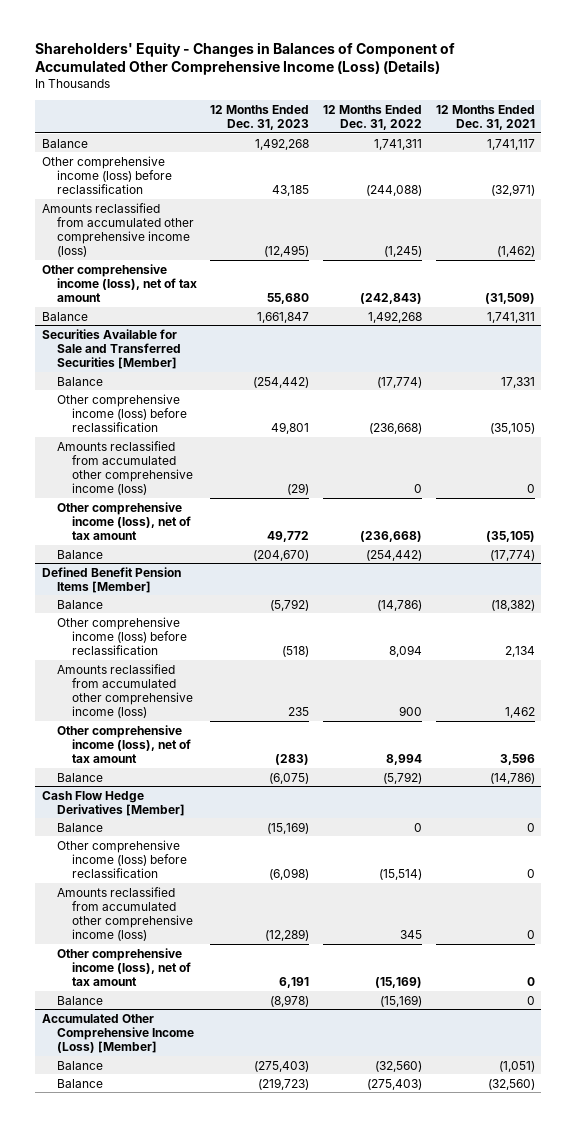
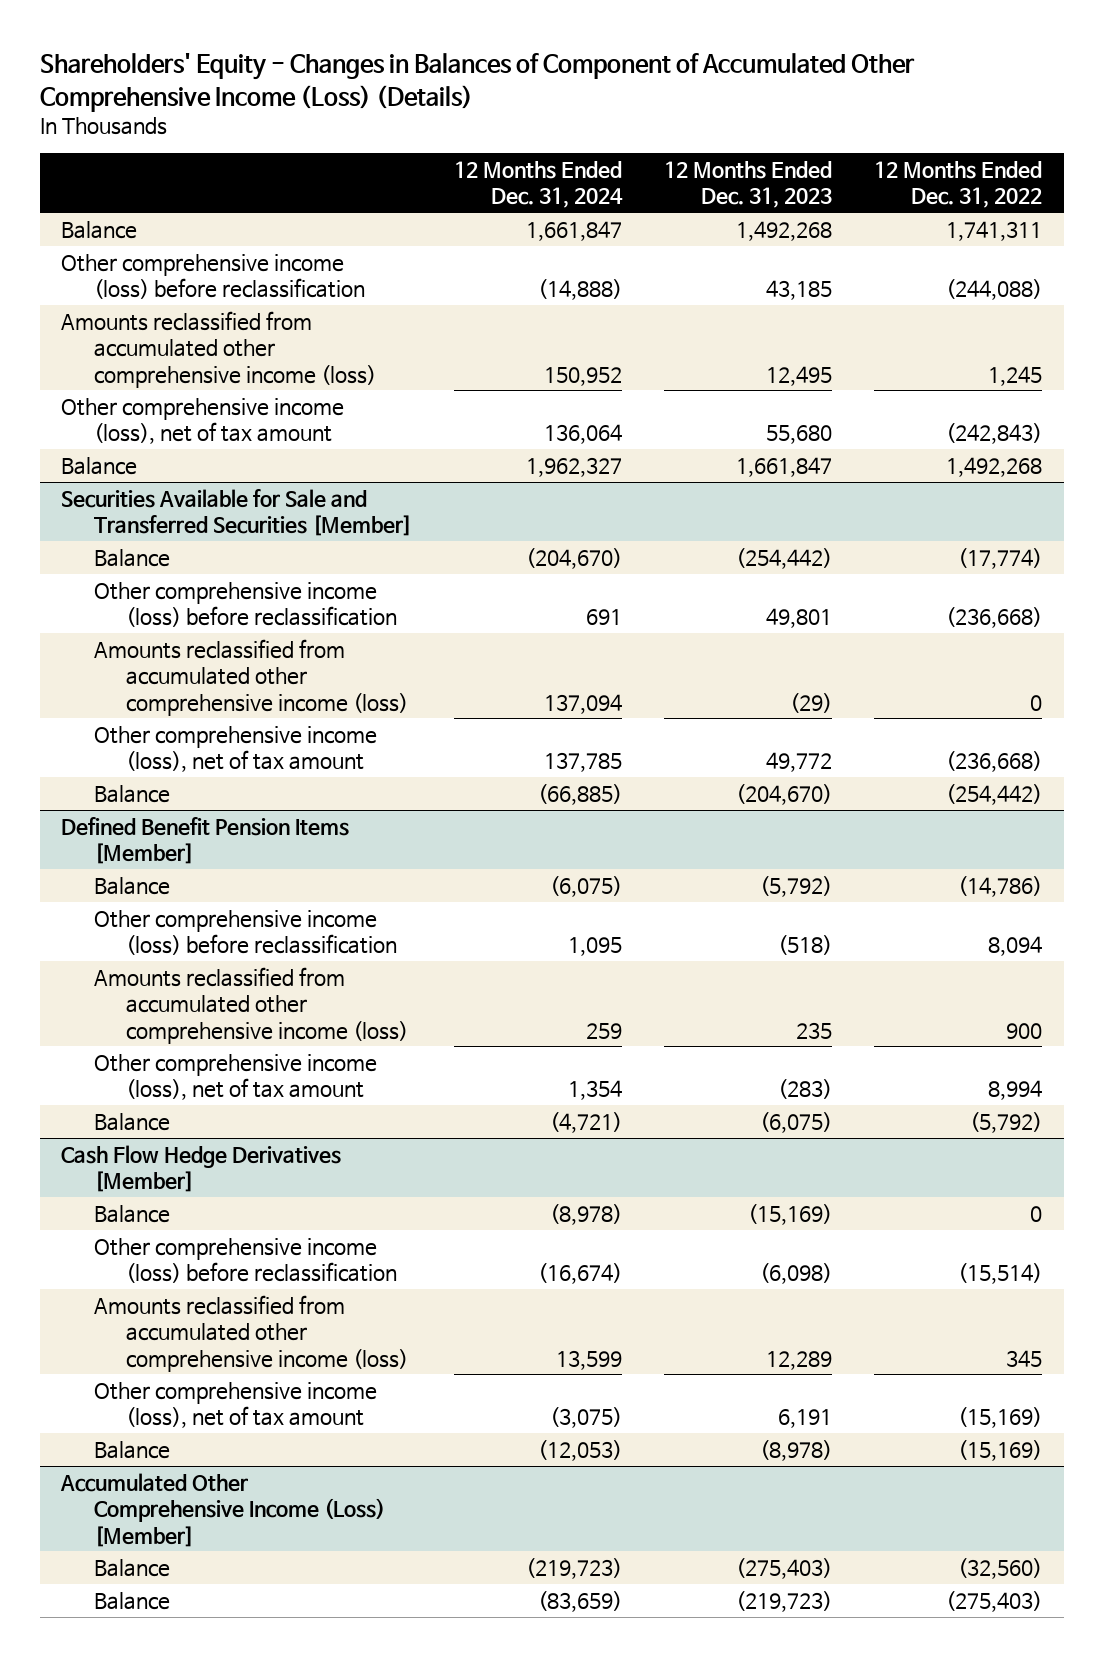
- | 12 Months Ended Dec. 31, 2023 | 12 Months Ended Dec. 31, 2022 | 12 Months Ended Dec. 31, 2021
+ | 12 Months Ended Dec. 31, 2024 | 12 Months Ended Dec. 31, 2023 | 12 Months Ended Dec. 31, 2022
- Amounts reclassified from accumulated other comprehensive income (loss) | (12,495) | (1,245) | (1,462)
+ Amounts reclassified from accumulated other comprehensive income (loss) | 150,952 | 12,495 | 1,245
@ Cash Flow Hedge Derivatives [Member]
- Amounts reclassified from accumulated other comprehensive income (loss) | (12,289) | 345 | 0
+ Amounts reclassified from accumulated other comprehensive income (loss) | 13,599 | 12,289 | 345

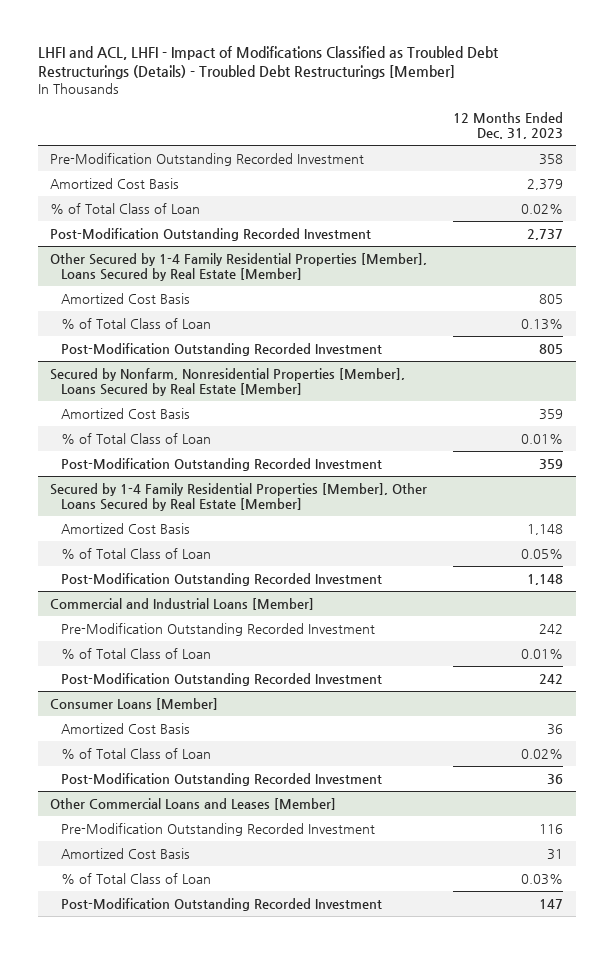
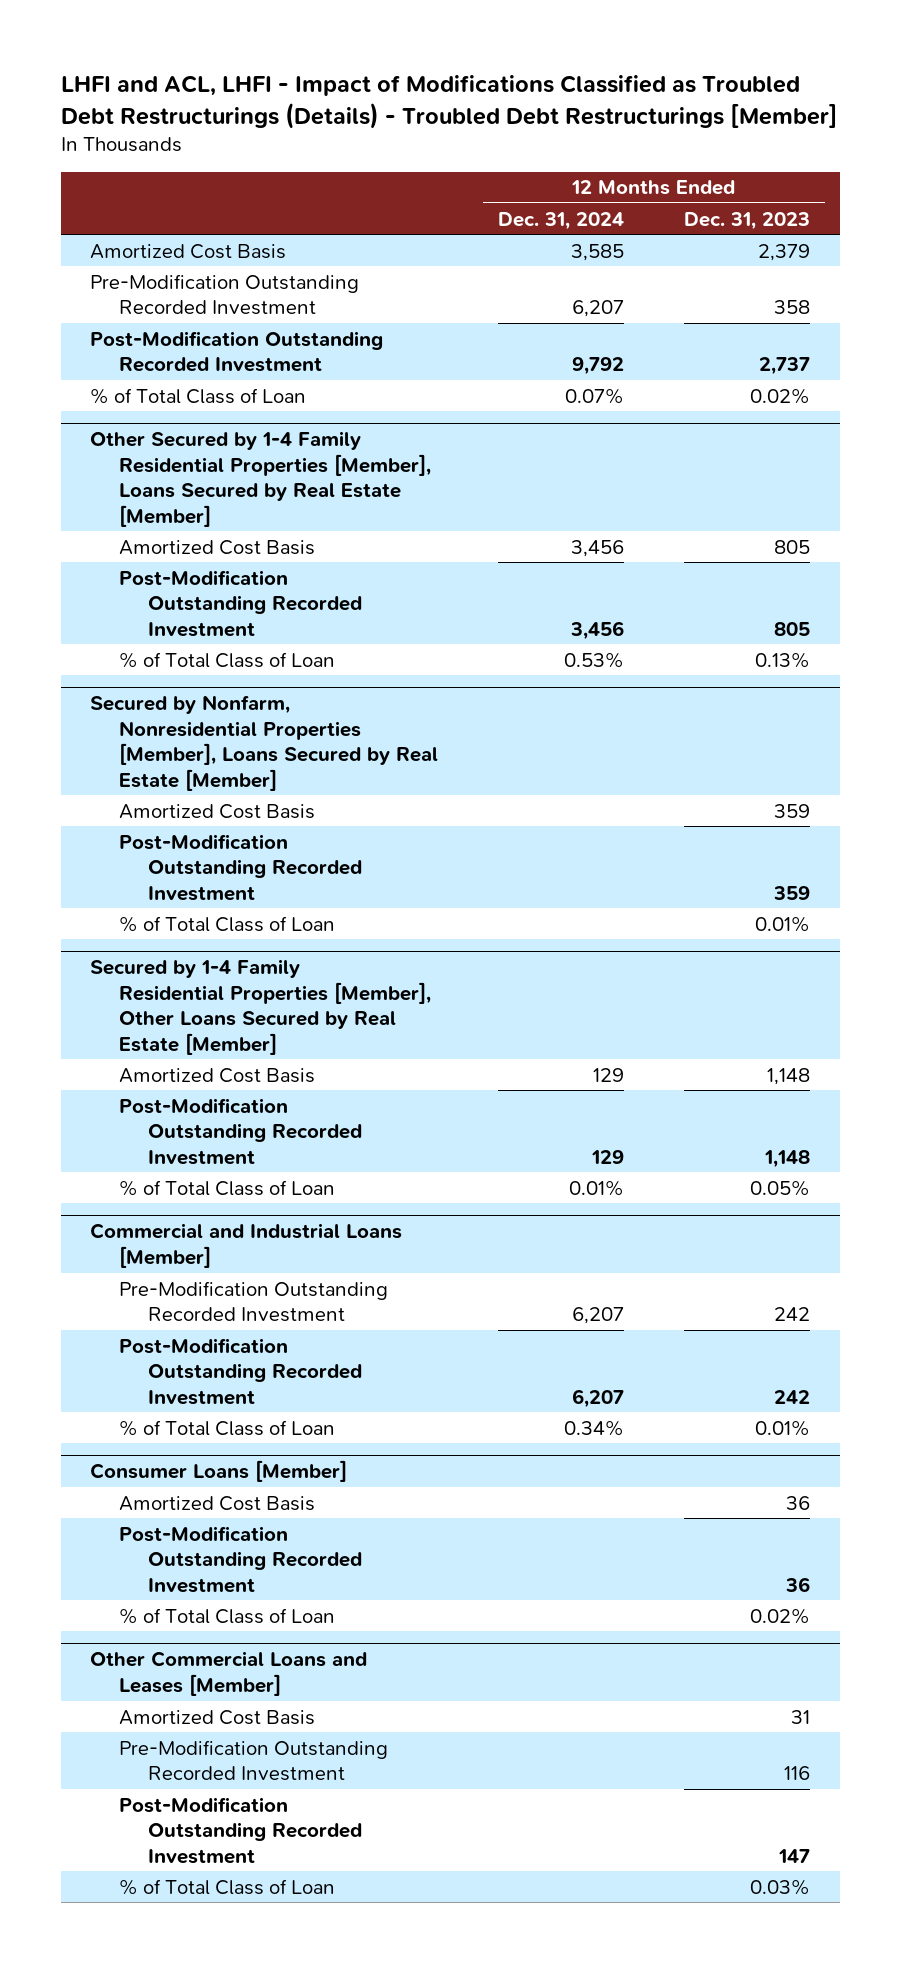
- | 12 Months Ended Dec. 31, 2023
+ | 12 Months Ended Dec. 31, 2024 | 12 Months Ended Dec. 31, 2023
moved down: Pre-Modification Outstanding Recorded Investment | 6,207 | 358
moved down: % of Total Class of Loan | 0.07% | 0.02%
@ Other Secured by 1-4 Family Residential Properties [Member], Loans Secured by Real Estate [Member]
moved down: % of Total Class of Loan | 0.53% | 0.13%
@ Secured by Nonfarm, Nonresidential Properties [Member], Loans Secured by Real Estate [Member]
moved down: % of Total Class of Loan | | 0.01%
@ Secured by 1-4 Family Residential Properties [Member], Other Loans Secured by Real Estate [Member]
moved down: % of Total Class of Loan | 0.01% | 0.05%
@ Commercial and Industrial Loans [Member]
moved down: % of Total Class of Loan | 0.34% | 0.01%
@ Consumer Loans [Member]
moved down: % of Total Class of Loan | | 0.02%
@ Other Commercial Loans and Leases [Member]
moved down: Pre-Modification Outstanding Recorded Investment | | 116
moved down: % of Total Class of Loan | | 0.03%

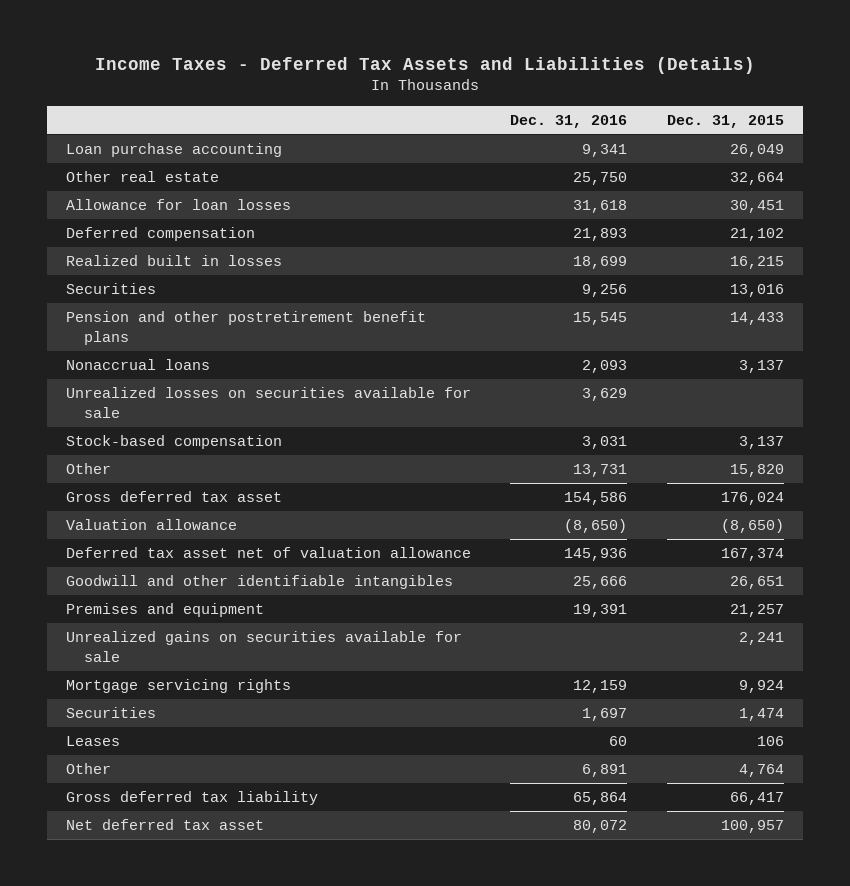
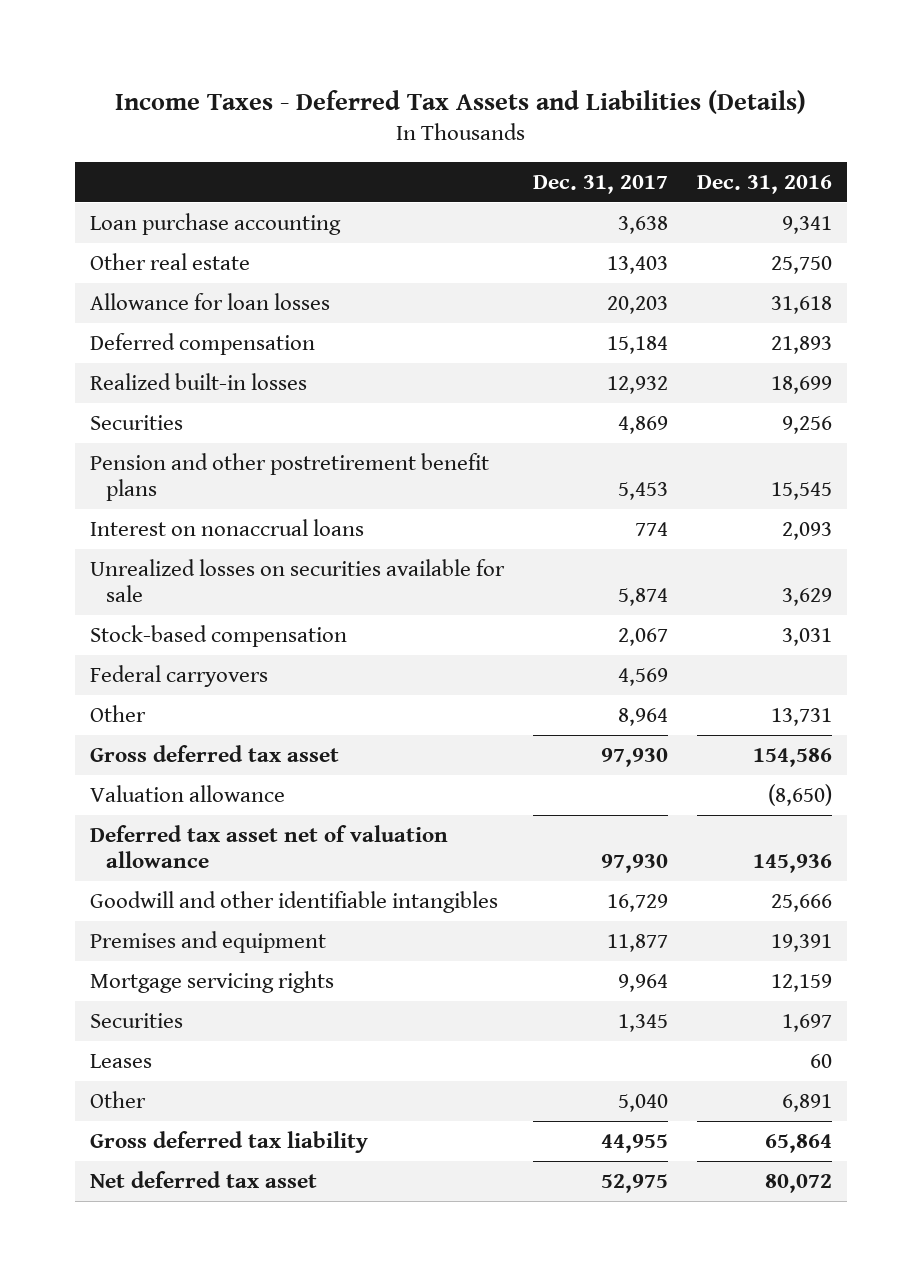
- | Dec. 31, 2016 | Dec. 31, 2015
+ | Dec. 31, 2017 | Dec. 31, 2016
- Realized built in losses | 18,699 | 16,215
+ Realized built-in losses | 12,932 | 18,699
- Nonaccrual loans | 2,093 | 3,137
+ Interest on nonaccrual loans | 774 | 2,093
+ Federal carryovers | 4,569 |
- Unrealized gains on securities available for sale | | 2,241

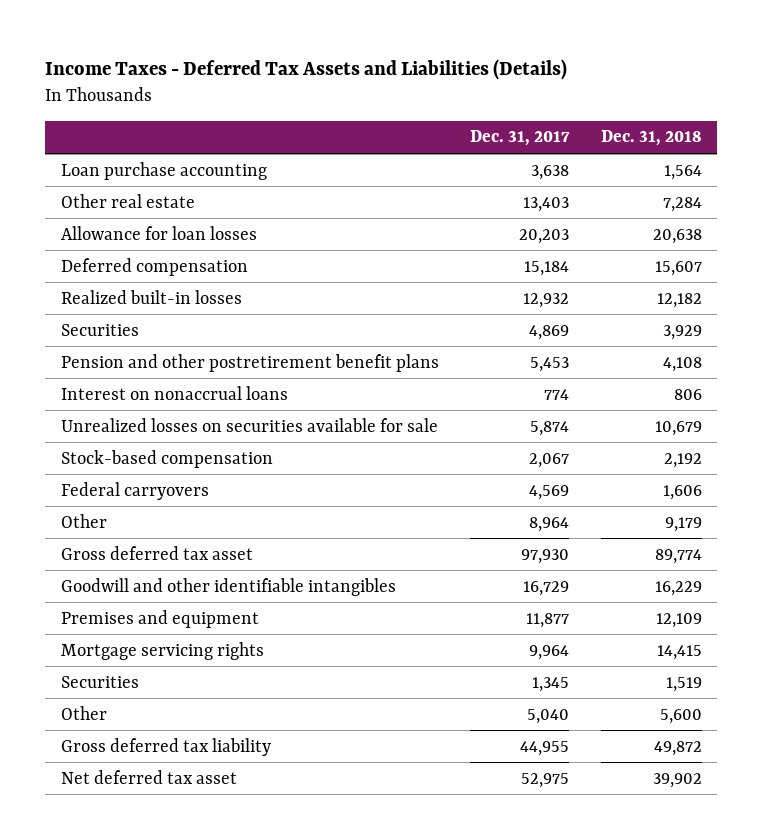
- | Dec. 31, 2017 | Dec. 31, 2016
+ | Dec. 31, 2017 | Dec. 31, 2018
- Valuation allowance | | (8,650)
- Deferred tax asset net of valuation allowance | 97,930 | 145,936
- Leases | | 60

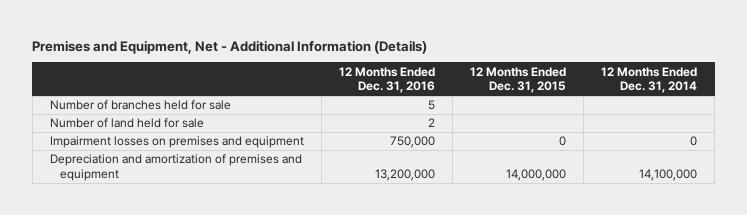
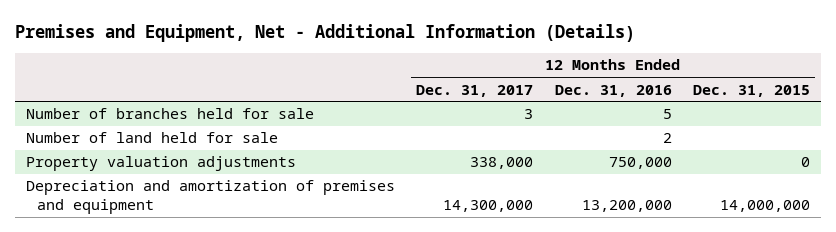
- | 12 Months Ended Dec. 31, 2016 | 12 Months Ended Dec. 31, 2015 | 12 Months Ended Dec. 31, 2014
+ | 12 Months Ended Dec. 31, 2017 | 12 Months Ended Dec. 31, 2016 | 12 Months Ended Dec. 31, 2015
- Impairment losses on premises and equipment | 750,000 | 0 | 0
+ Property valuation adjustments | 338,000 | 750,000 | 0

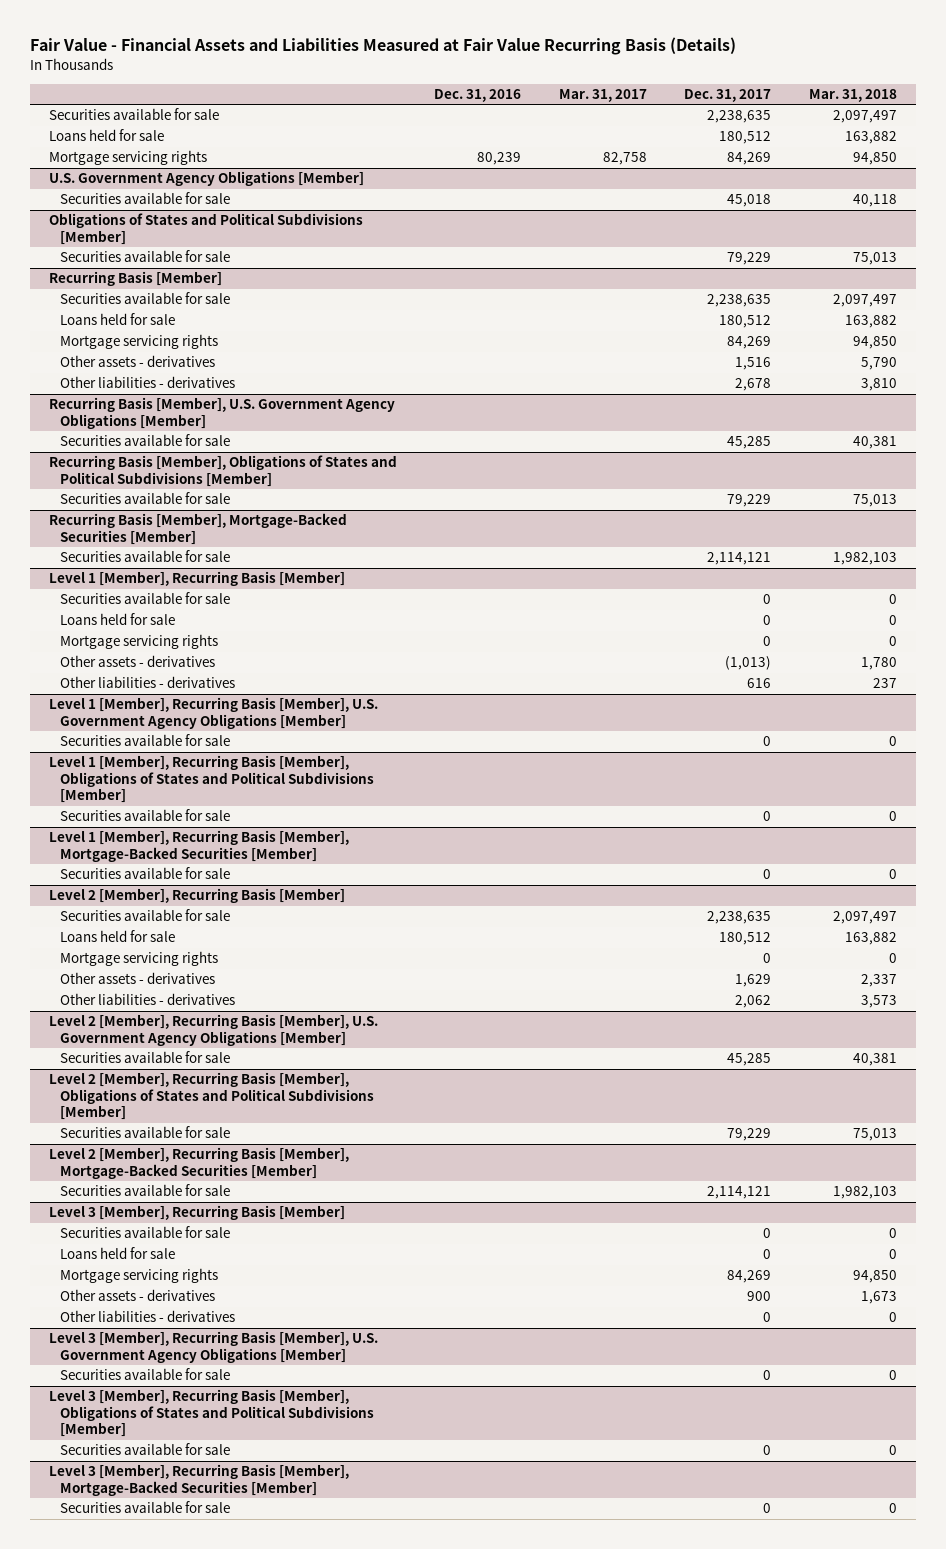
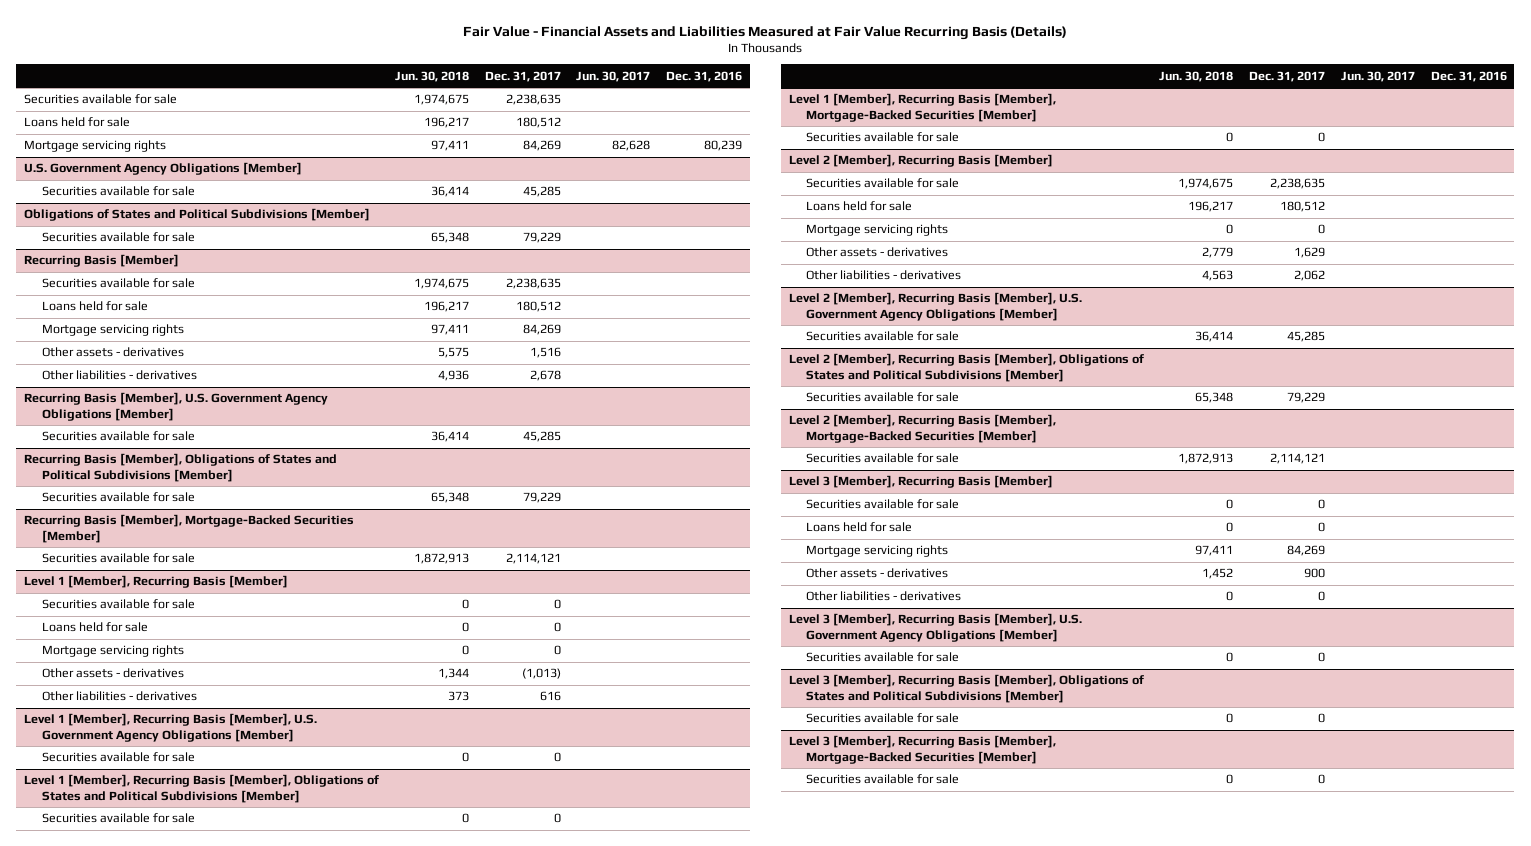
- | Dec. 31, 2016 | Mar. 31, 2017 | Dec. 31, 2017 | Mar. 31, 2018
+ | Jun. 30, 2018 | Dec. 31, 2017 | Jun. 30, 2017 | Dec. 31, 2016
@ U.S. Government Agency Obligations [Member]
- Securities available for sale | | | 45,018 | 40,118
+ Securities available for sale | 36,414 | 45,285 | |

